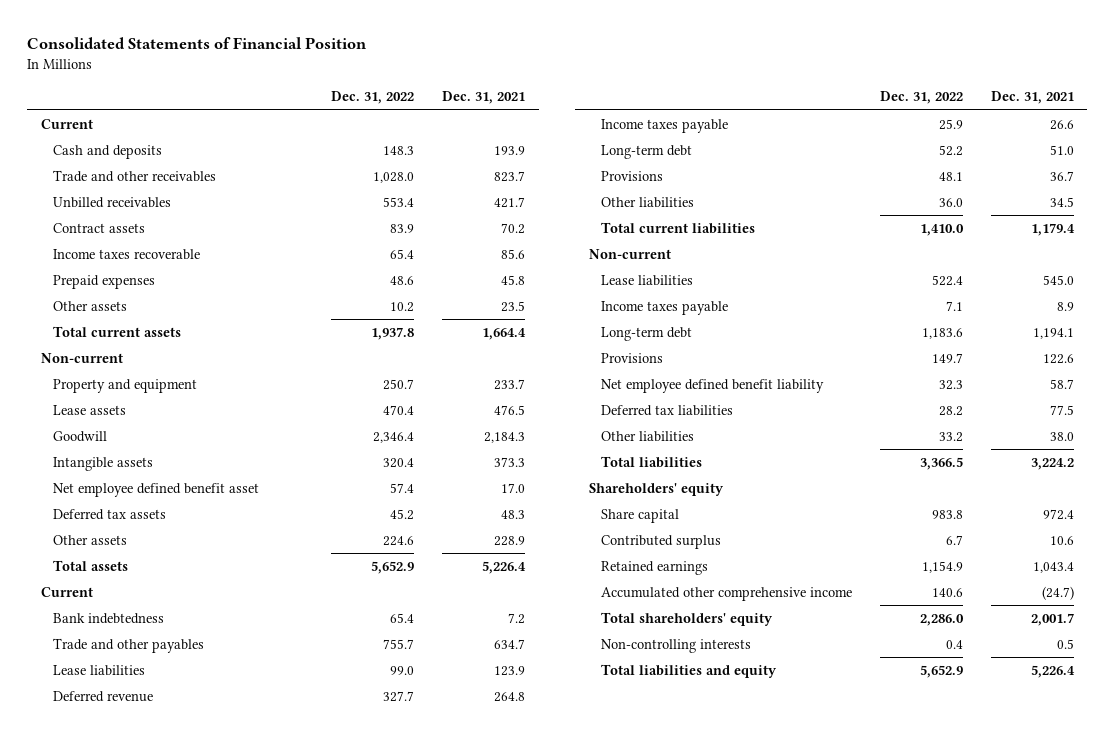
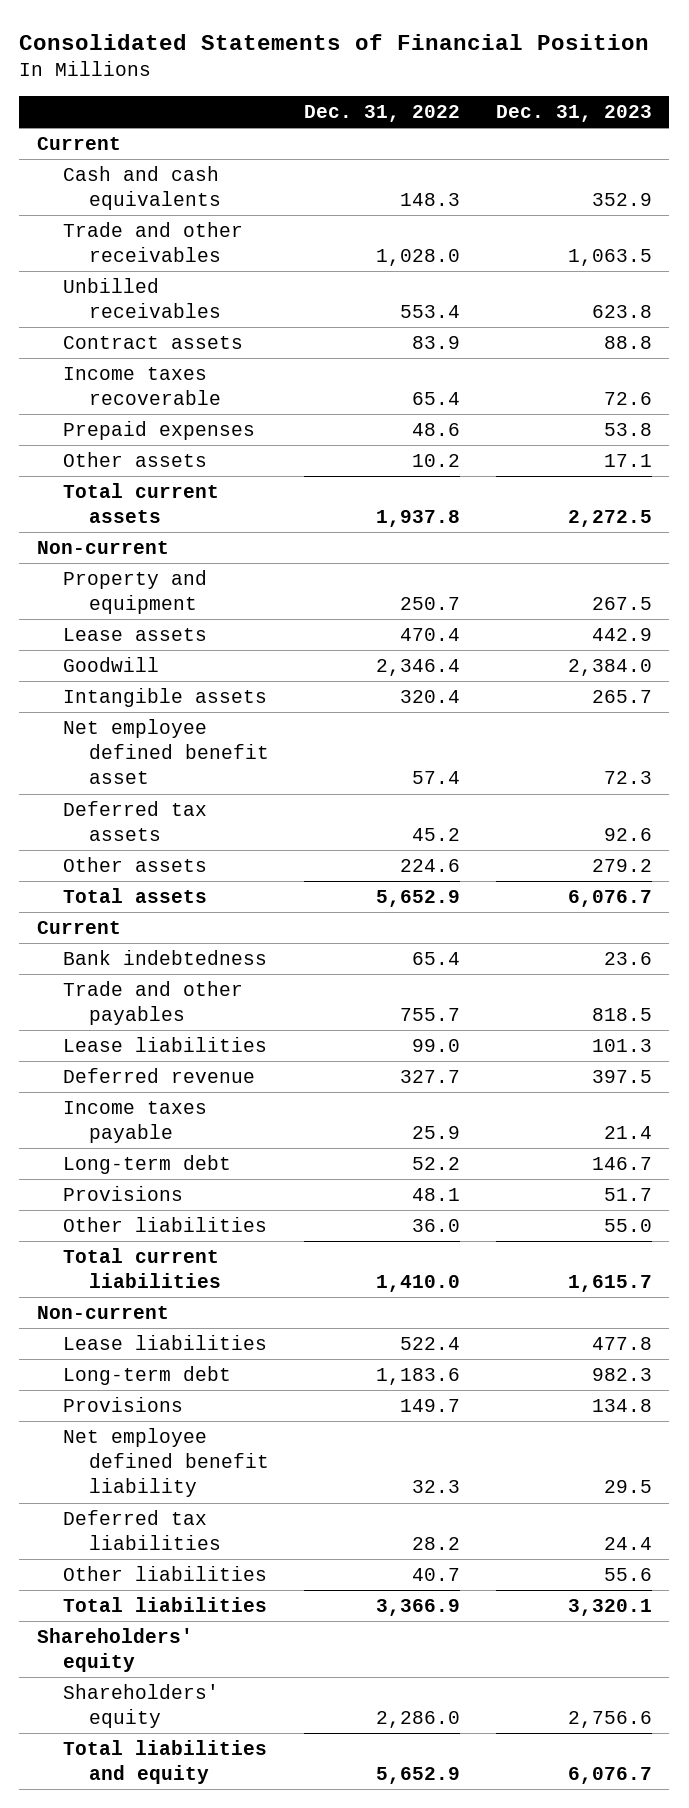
- | Dec. 31, 2022 | Dec. 31, 2021
+ | Dec. 31, 2022 | Dec. 31, 2023
- Cash and deposits | 148.3 | 193.9
+ Cash and cash equivalents | 148.3 | 352.9
- Income taxes payable | 7.1 | 8.9
- Other liabilities | 33.2 | 38.0
- Total liabilities | 3,366.5 | 3,224.2
+ Other liabilities | 40.7 | 55.6
+ Total liabilities | 3,366.9 | 3,320.1
- Share capital | 983.8 | 972.4
- Contributed surplus | 6.7 | 10.6
- Retained earnings | 1,154.9 | 1,043.4
- Accumulated other comprehensive income | 140.6 | (24.7)
- Total shareholders' equity | 2,286.0 | 2,001.7
- Non-controlling interests | 0.4 | 0.5
+ Shareholders' equity | 2,286.0 | 2,756.6

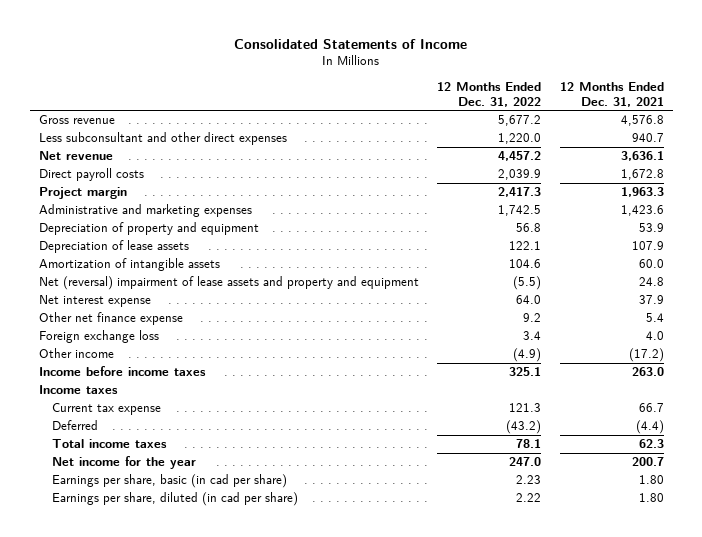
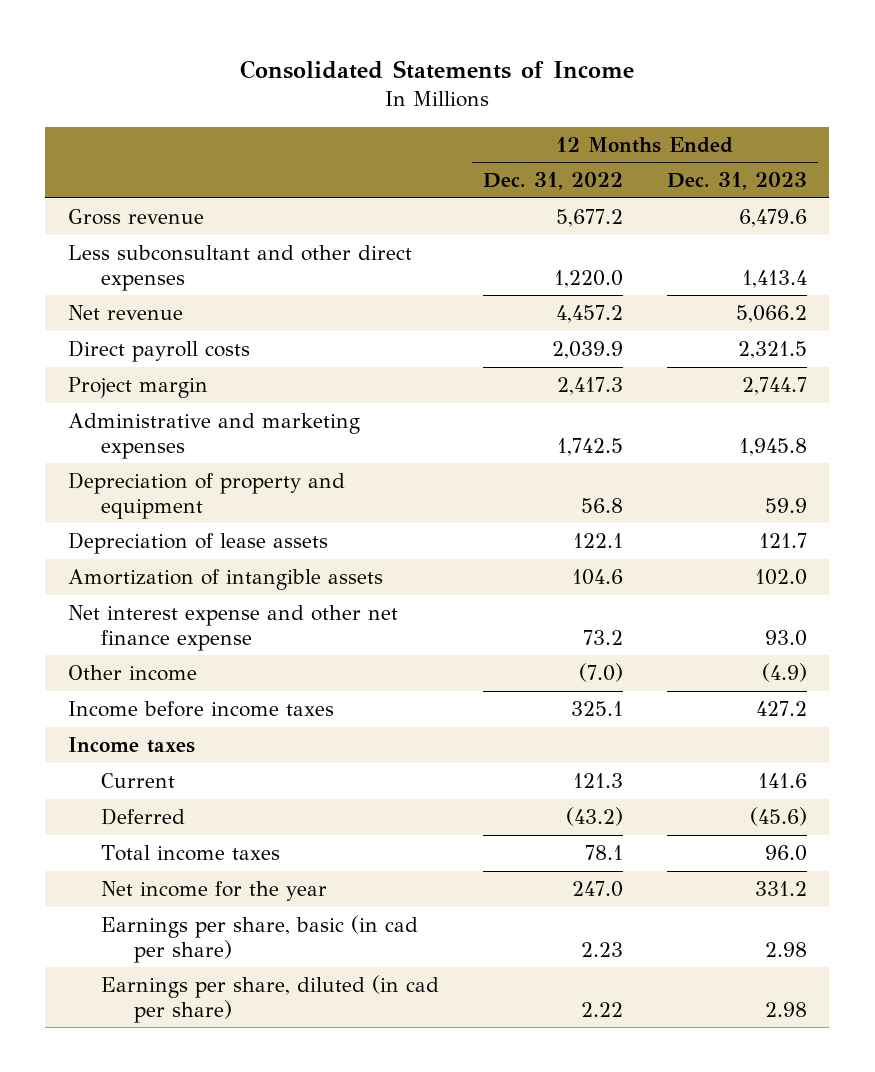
- | 12 Months Ended Dec. 31, 2022 | 12 Months Ended Dec. 31, 2021
+ | 12 Months Ended Dec. 31, 2022 | 12 Months Ended Dec. 31, 2023
- Net (reversal) impairment of lease assets and property and equipment | (5.5) | 24.8
- Net interest expense | 64.0 | 37.9
- Other net finance expense | 9.2 | 5.4
- Foreign exchange loss | 3.4 | 4.0
- Other income | (4.9) | (17.2)
+ Net interest expense and other net finance expense | 73.2 | 93.0
+ Other income | (7.0) | (4.9)
- Current tax expense | 121.3 | 66.7
+ Current | 121.3 | 141.6

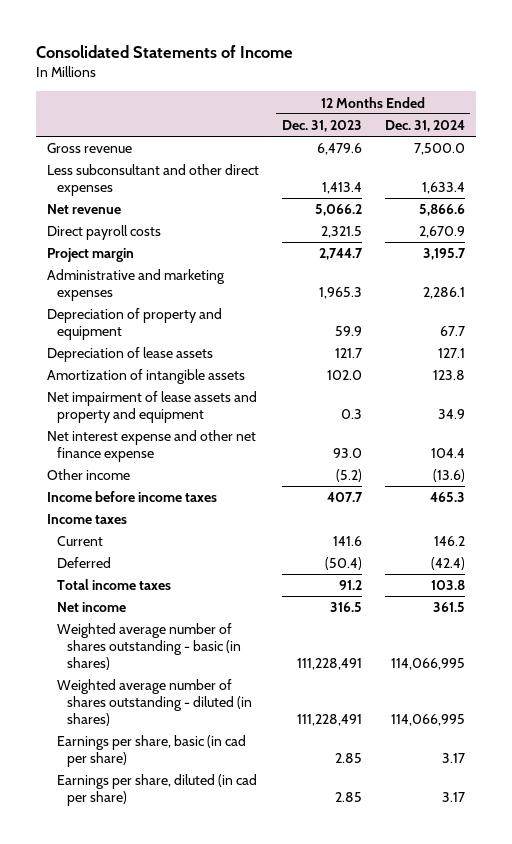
- | 12 Months Ended Dec. 31, 2022 | 12 Months Ended Dec. 31, 2023
+ | 12 Months Ended Dec. 31, 2023 | 12 Months Ended Dec. 31, 2024
- Administrative and marketing expenses | 1,742.5 | 1,945.8
+ Administrative and marketing expenses | 1,965.3 | 2,286.1
+ Net impairment of lease assets and property and equipment | 0.3 | 34.9
- Other income | (7.0) | (4.9)
- Income before income taxes | 325.1 | 427.2
+ Other income | (5.2) | (13.6)
+ Income before income taxes | 407.7 | 465.3
- Deferred | (43.2) | (45.6)
- Total income taxes | 78.1 | 96.0
- Net income for the year | 247.0 | 331.2
- Earnings per share, basic (in cad per share) | 2.23 | 2.98
- Earnings per share, diluted (in cad per share) | 2.22 | 2.98
+ Deferred | (50.4) | (42.4)
+ Total income taxes | 91.2 | 103.8
+ Net income | 316.5 | 361.5
+ Weighted average number of shares outstanding - basic (in shares) | 111,228,491 | 114,066,995
+ Weighted average number of shares outstanding - diluted (in shares) | 111,228,491 | 114,066,995
+ Earnings per share, basic (in cad per share) | 2.85 | 3.17
+ Earnings per share, diluted (in cad per share) | 2.85 | 3.17

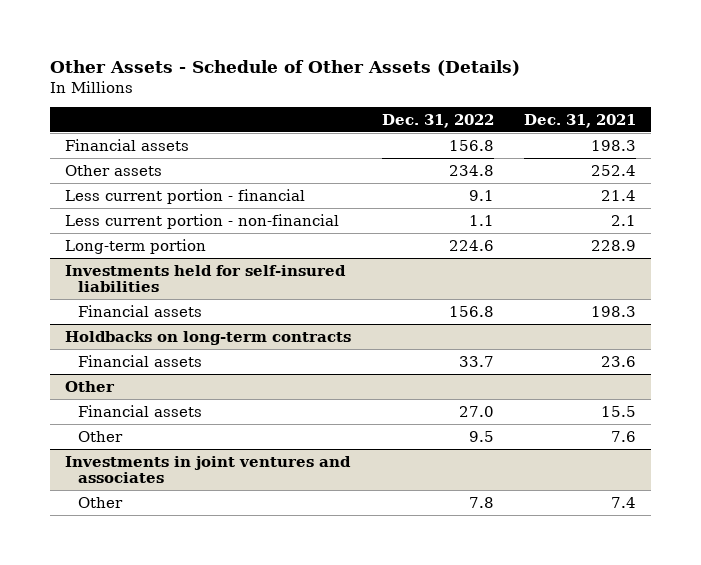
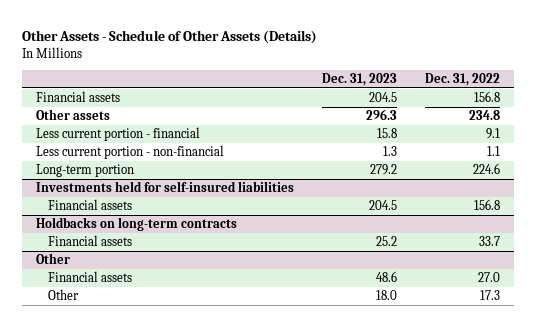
- | Dec. 31, 2022 | Dec. 31, 2021
+ | Dec. 31, 2023 | Dec. 31, 2022
@ Other
- Other | 9.5 | 7.6
- Investments in joint ventures and associates
- Other | 7.8 | 7.4
@ Other
+ Other | 18.0 | 17.3

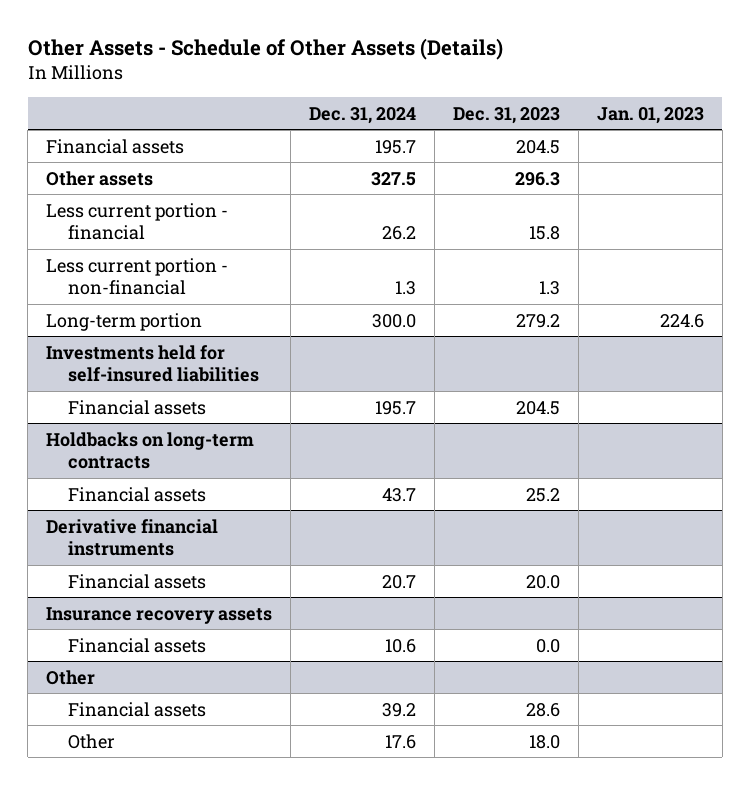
- | Dec. 31, 2023 | Dec. 31, 2022
+ | Dec. 31, 2024 | Dec. 31, 2023 | Jan. 01, 2023
+ Derivative financial instruments
+ Financial assets | 20.7 | 20.0 |
+ Insurance recovery assets
+ Financial assets | 10.6 | 0.0 |
@ Other
- Financial assets | 48.6 | 27.0
+ Financial assets | 39.2 | 28.6 |

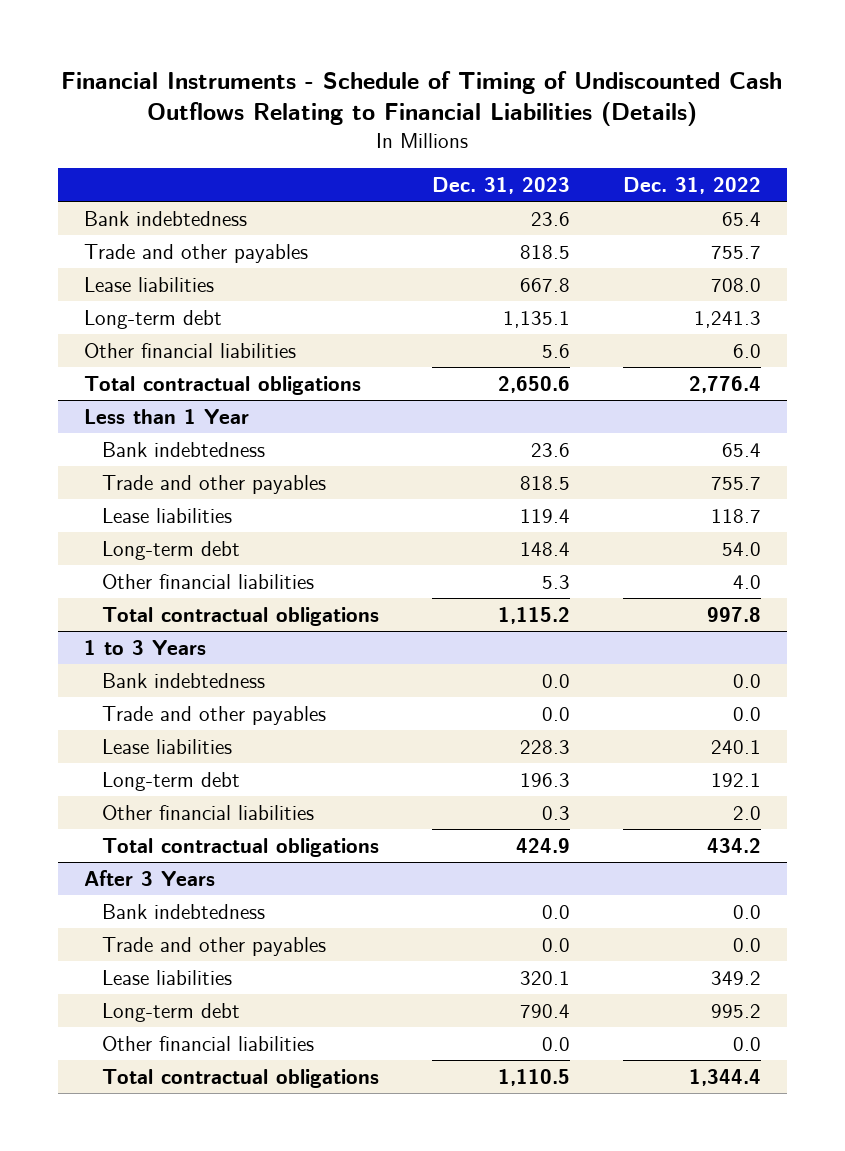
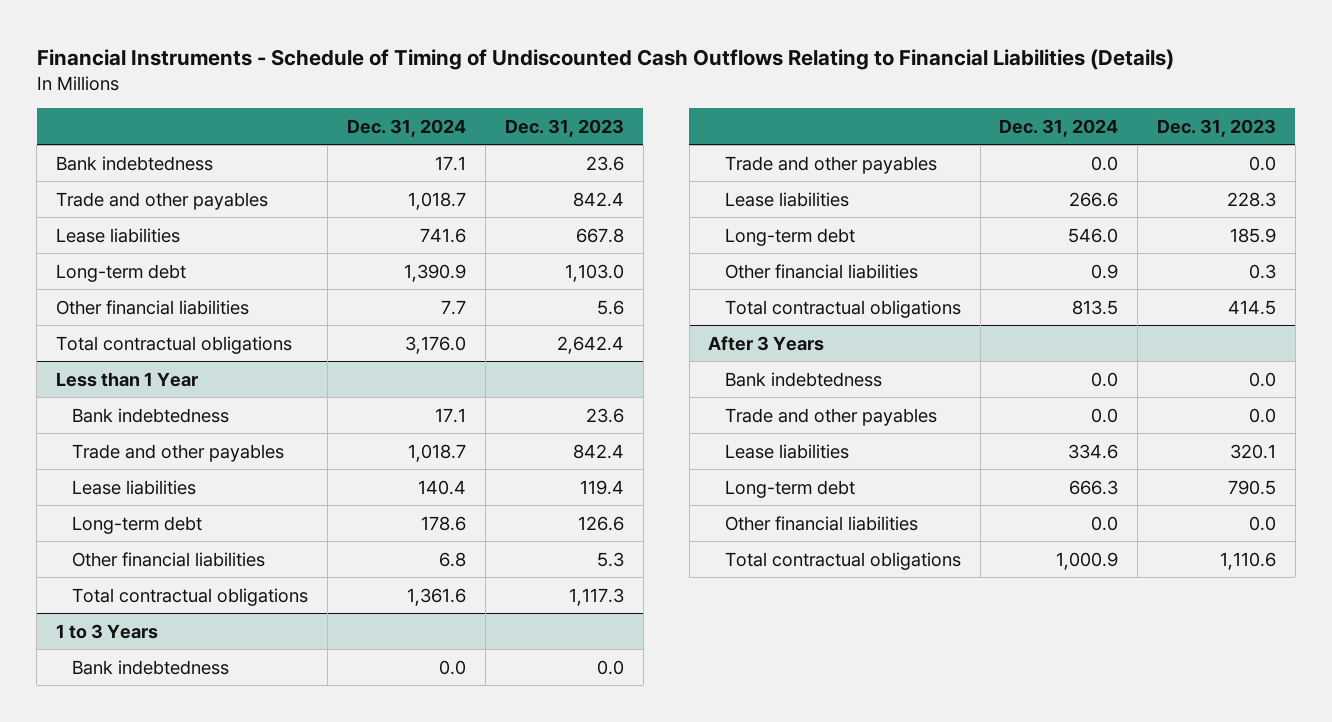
- | Dec. 31, 2023 | Dec. 31, 2022
+ | Dec. 31, 2024 | Dec. 31, 2023
- Trade and other payables | 818.5 | 755.7
+ Trade and other payables | 1,018.7 | 842.4
- Long-term debt | 1,135.1 | 1,241.3
+ Long-term debt | 1,390.9 | 1,103.0
- Total contractual obligations | 2,650.6 | 2,776.4
+ Total contractual obligations | 3,176.0 | 2,642.4
@ Less than 1 Year
- Trade and other payables | 818.5 | 755.7
+ Trade and other payables | 1,018.7 | 842.4
- Long-term debt | 148.4 | 54.0
+ Long-term debt | 178.6 | 126.6
- Total contractual obligations | 1,115.2 | 997.8
+ Total contractual obligations | 1,361.6 | 1,117.3
@ 1 to 3 Years
- Long-term debt | 196.3 | 192.1
+ Long-term debt | 546.0 | 185.9
- Total contractual obligations | 424.9 | 434.2
+ Total contractual obligations | 813.5 | 414.5
@ After 3 Years
- Long-term debt | 790.4 | 995.2
+ Long-term debt | 666.3 | 790.5
- Total contractual obligations | 1,110.5 | 1,344.4
+ Total contractual obligations | 1,000.9 | 1,110.6

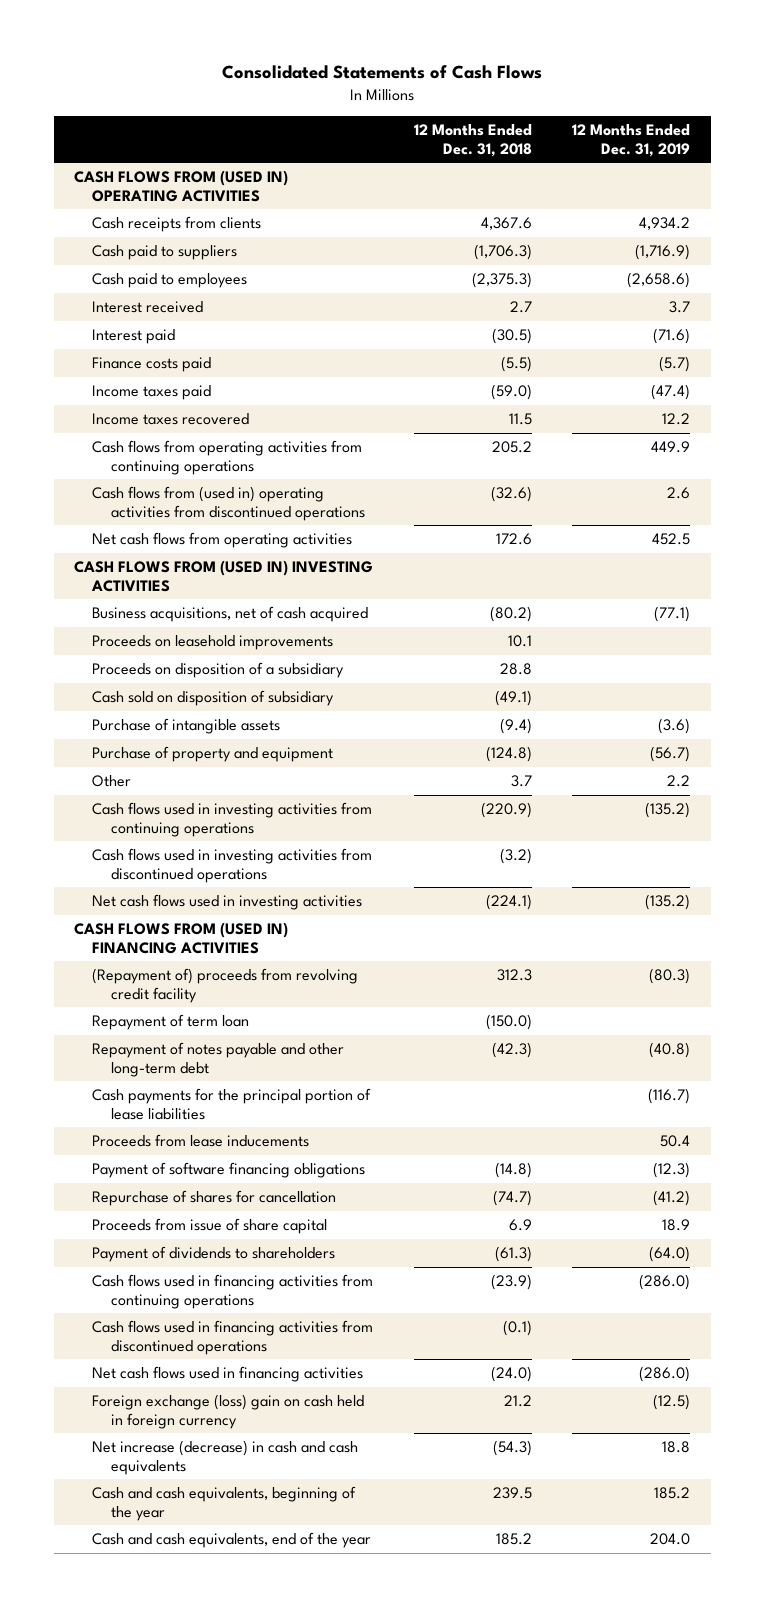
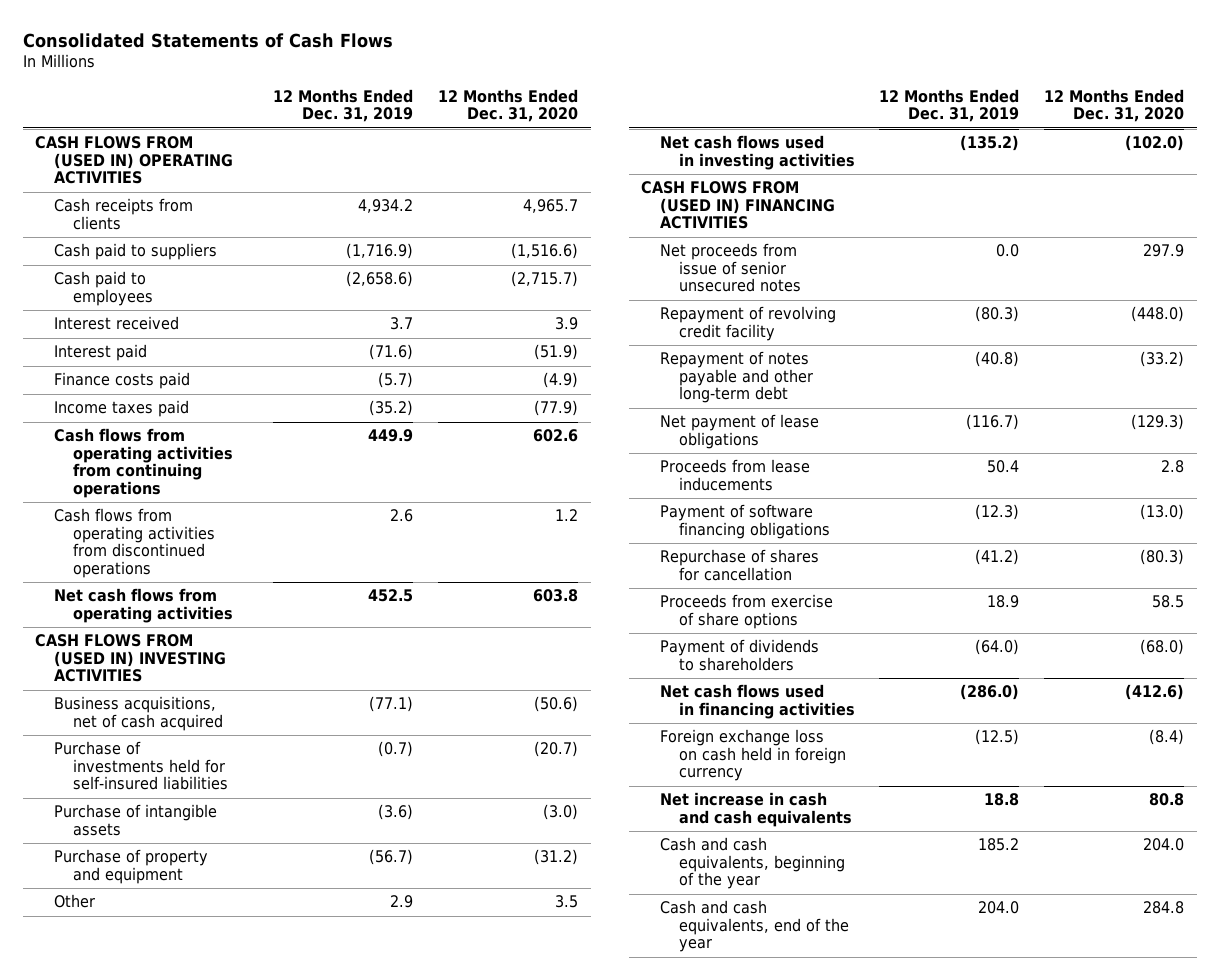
- | 12 Months Ended Dec. 31, 2018 | 12 Months Ended Dec. 31, 2019
+ | 12 Months Ended Dec. 31, 2019 | 12 Months Ended Dec. 31, 2020
- Income taxes paid | (59.0) | (47.4)
- Income taxes recovered | 11.5 | 12.2
+ Income taxes paid | (35.2) | (77.9)
- Cash flows from (used in) operating activities from discontinued operations | (32.6) | 2.6
+ Cash flows from operating activities from discontinued operations | 2.6 | 1.2
- Proceeds on leasehold improvements | 10.1 |
- Proceeds on disposition of a subsidiary | 28.8 |
- Cash sold on disposition of subsidiary | (49.1) |
+ Purchase of investments held for self-insured liabilities | (0.7) | (20.7)
- Other | 3.7 | 2.2
- Cash flows used in investing activities from continuing operations | (220.9) | (135.2)
- Cash flows used in investing activities from discontinued operations | (3.2) |
+ Other | 2.9 | 3.5
- (Repayment of) proceeds from revolving credit facility | 312.3 | (80.3)
- Repayment of term loan | (150.0) |
+ Net proceeds from issue of senior unsecured notes | 0.0 | 297.9
+ Repayment of revolving credit facility | (80.3) | (448.0)
- Cash payments for the principal portion of lease liabilities | | (116.7)
+ Net payment of lease obligations | (116.7) | (129.3)
- Proceeds from issue of share capital | 6.9 | 18.9
+ Proceeds from exercise of share options | 18.9 | 58.5
- Cash flows used in financing activities from continuing operations | (23.9) | (286.0)
- Cash flows used in financing activities from discontinued operations | (0.1) |
- Foreign exchange (loss) gain on cash held in foreign currency | 21.2 | (12.5)
- Net increase (decrease) in cash and cash equivalents | (54.3) | 18.8
+ Foreign exchange loss on cash held in foreign currency | (12.5) | (8.4)
+ Net increase in cash and cash equivalents | 18.8 | 80.8

